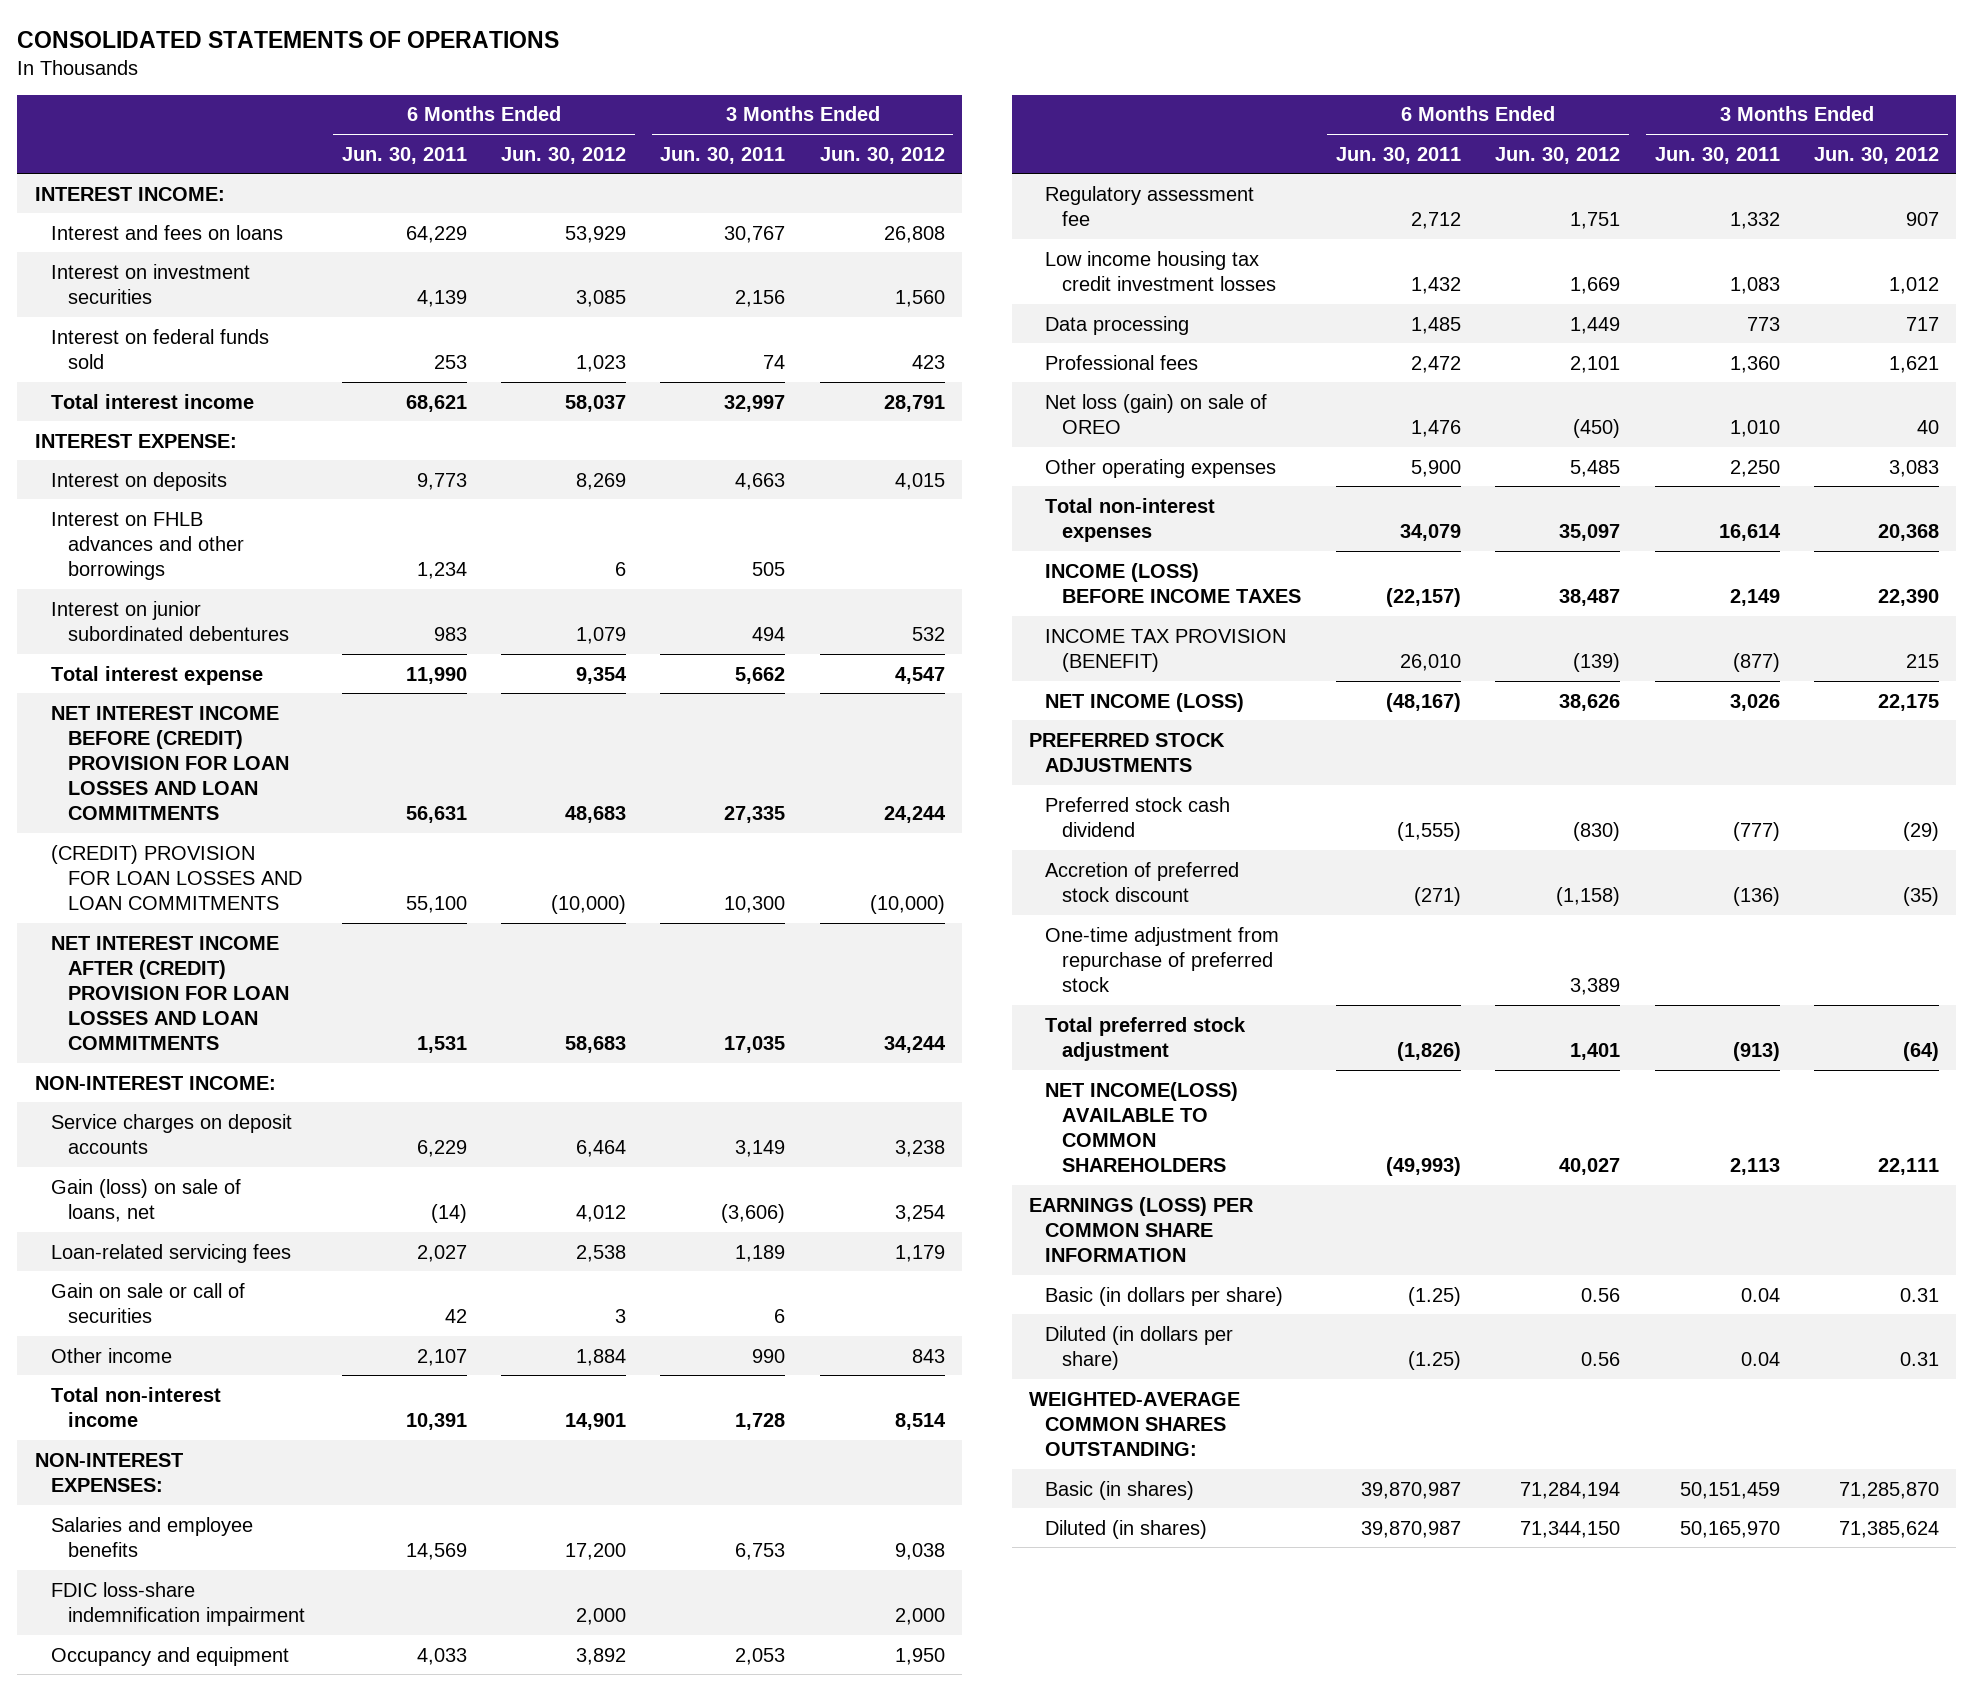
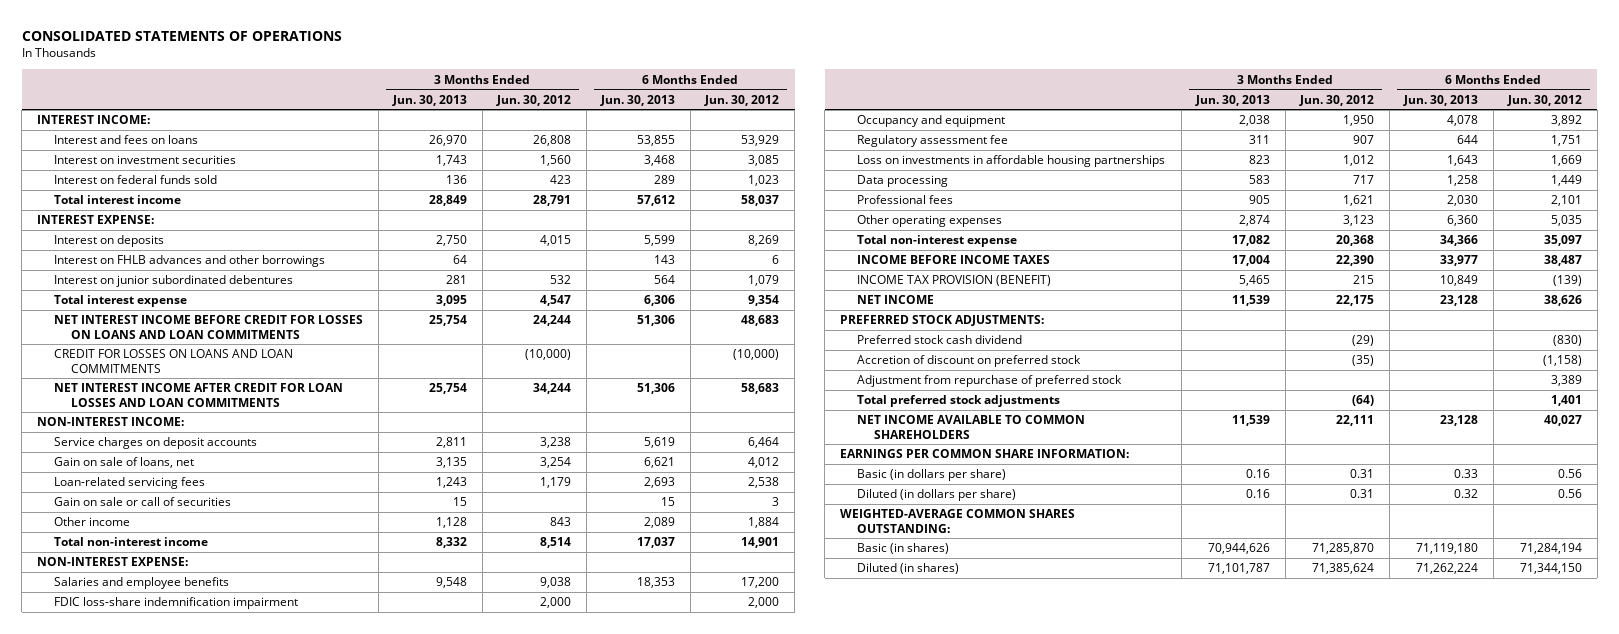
- | 6 Months Ended Jun. 30, 2011 | 6 Months Ended Jun. 30, 2012 | 3 Months Ended Jun. 30, 2011 | 3 Months Ended Jun. 30, 2012
+ | 3 Months Ended Jun. 30, 2013 | 3 Months Ended Jun. 30, 2012 | 6 Months Ended Jun. 30, 2013 | 6 Months Ended Jun. 30, 2012
- NET INTEREST INCOME BEFORE (CREDIT) PROVISION FOR LOAN LOSSES AND LOAN COMMITMENTS | 56,631 | 48,683 | 27,335 | 24,244
- (CREDIT) PROVISION FOR LOAN LOSSES AND LOAN COMMITMENTS | 55,100 | (10,000) | 10,300 | (10,000)
- NET INTEREST INCOME AFTER (CREDIT) PROVISION FOR LOAN LOSSES AND LOAN COMMITMENTS | 1,531 | 58,683 | 17,035 | 34,244
+ NET INTEREST INCOME BEFORE CREDIT FOR LOSSES ON LOANS AND LOAN COMMITMENTS | 25,754 | 24,244 | 51,306 | 48,683
+ CREDIT FOR LOSSES ON LOANS AND LOAN COMMITMENTS | | (10,000) | | (10,000)
+ NET INTEREST INCOME AFTER CREDIT FOR LOAN LOSSES AND LOAN COMMITMENTS | 25,754 | 34,244 | 51,306 | 58,683
- Gain (loss) on sale of loans, net | (14) | 4,012 | (3,606) | 3,254
+ Gain on sale of loans, net | 3,135 | 3,254 | 6,621 | 4,012
- NON-INTEREST EXPENSES:
+ NON-INTEREST EXPENSE:
- Low income housing tax credit investment losses | 1,432 | 1,669 | 1,083 | 1,012
+ Loss on investments in affordable housing partnerships | 823 | 1,012 | 1,643 | 1,669
- Net loss (gain) on sale of OREO | 1,476 | (450) | 1,010 | 40
- Other operating expenses | 5,900 | 5,485 | 2,250 | 3,083
- Total non-interest expenses | 34,079 | 35,097 | 16,614 | 20,368
- INCOME (LOSS) BEFORE INCOME TAXES | (22,157) | 38,487 | 2,149 | 22,390
+ Other operating expenses | 2,874 | 3,123 | 6,360 | 5,035
+ Total non-interest expense | 17,082 | 20,368 | 34,366 | 35,097
+ INCOME BEFORE INCOME TAXES | 17,004 | 22,390 | 33,977 | 38,487
- NET INCOME (LOSS) | (48,167) | 38,626 | 3,026 | 22,175
- PREFERRED STOCK ADJUSTMENTS
+ NET INCOME | 11,539 | 22,175 | 23,128 | 38,626
+ PREFERRED STOCK ADJUSTMENTS:
- Accretion of preferred stock discount | (271) | (1,158) | (136) | (35)
- One-time adjustment from repurchase of preferred stock | | 3,389 | |
- Total preferred stock adjustment | (1,826) | 1,401 | (913) | (64)
- NET INCOME(LOSS) AVAILABLE TO COMMON SHAREHOLDERS | (49,993) | 40,027 | 2,113 | 22,111
- EARNINGS (LOSS) PER COMMON SHARE INFORMATION
+ Accretion of discount on preferred stock | | (35) | | (1,158)
+ Adjustment from repurchase of preferred stock | | | | 3,389
+ Total preferred stock adjustments | | (64) | | 1,401
+ NET INCOME AVAILABLE TO COMMON SHAREHOLDERS | 11,539 | 22,111 | 23,128 | 40,027
+ EARNINGS PER COMMON SHARE INFORMATION:

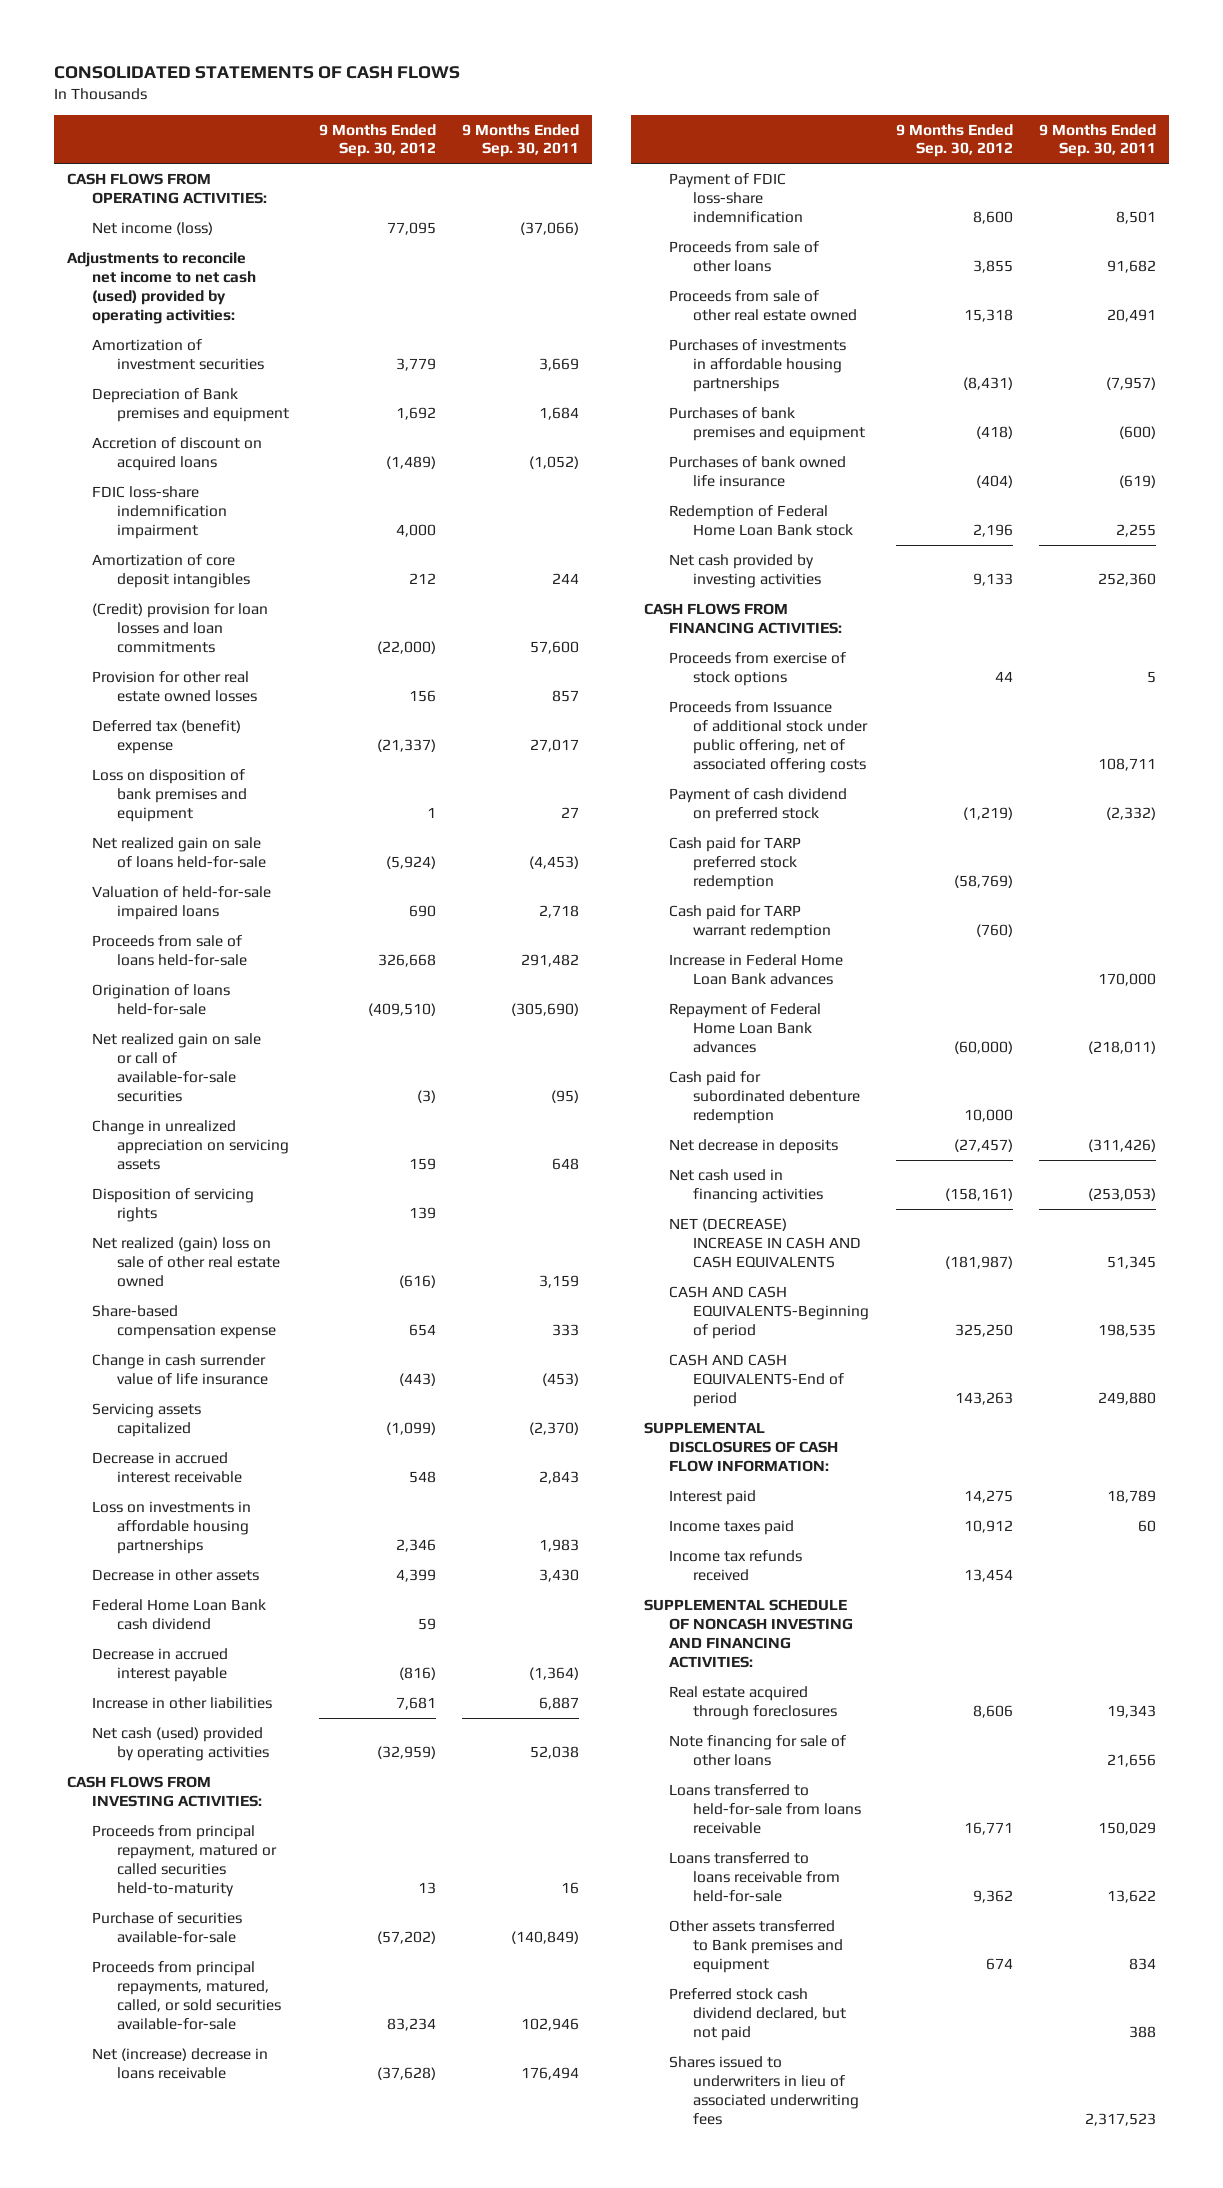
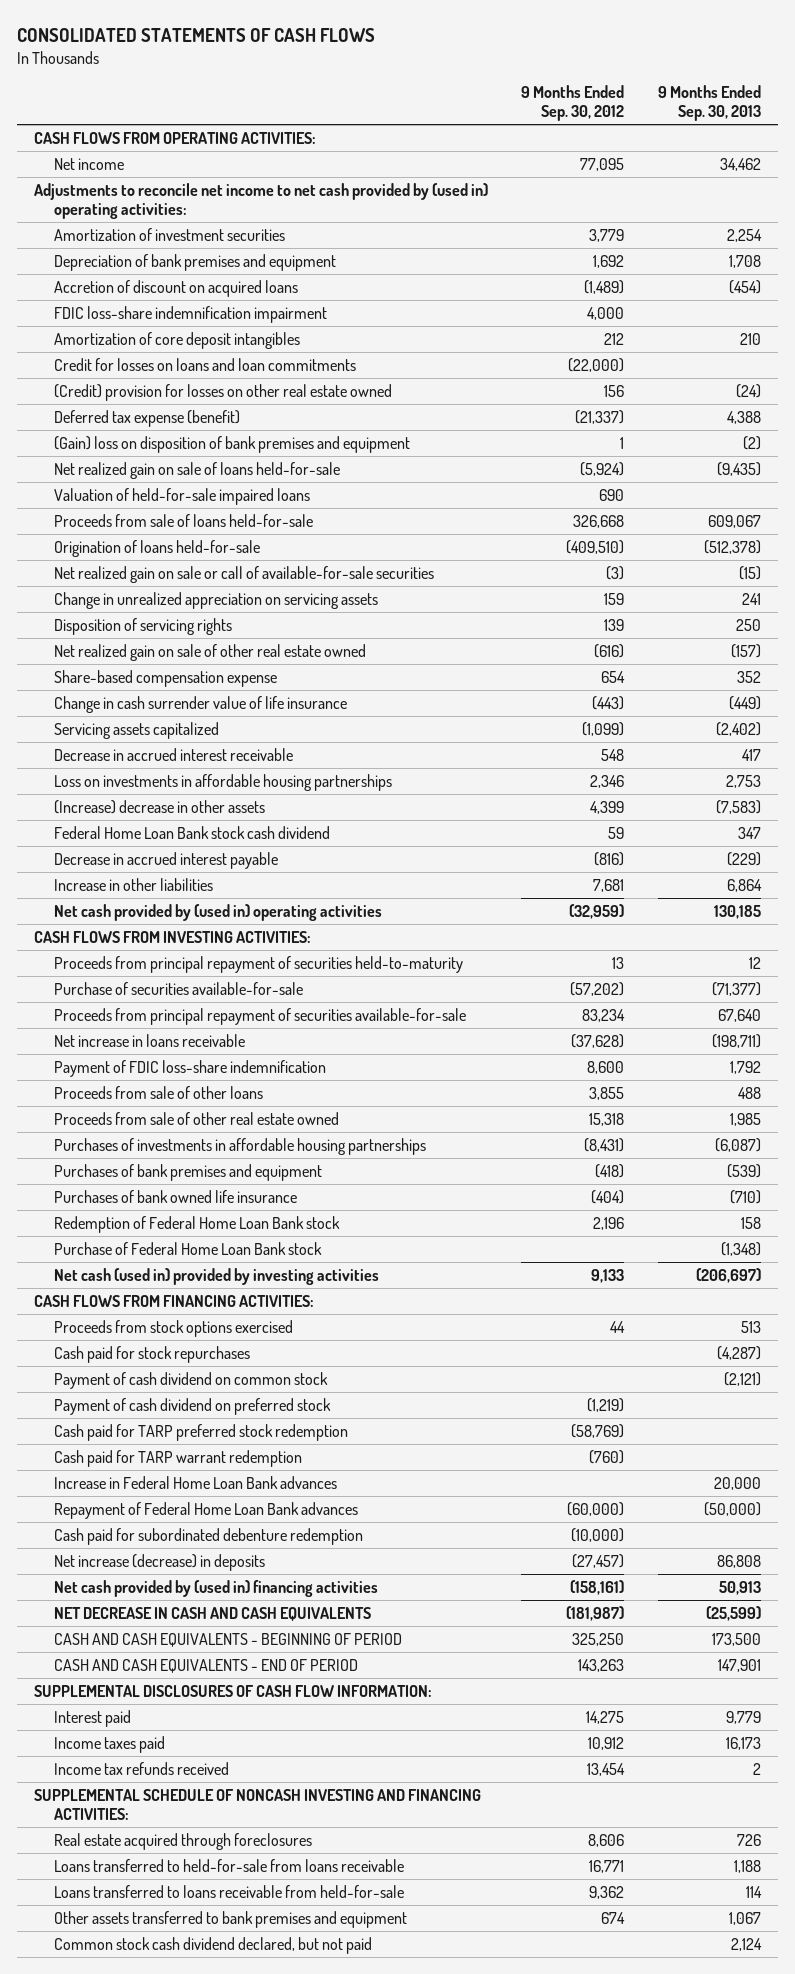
- | 9 Months Ended Sep. 30, 2012 | 9 Months Ended Sep. 30, 2011
+ | 9 Months Ended Sep. 30, 2012 | 9 Months Ended Sep. 30, 2013
- Net income (loss) | 77,095 | (37,066)
- Adjustments to reconcile net income to net cash (used) provided by operating activities:
+ Net income | 77,095 | 34,462
+ Adjustments to reconcile net income to net cash provided by (used in) operating activities:
- Depreciation of Bank premises and equipment | 1,692 | 1,684
+ Depreciation of bank premises and equipment | 1,692 | 1,708
- (Credit) provision for loan losses and loan commitments | (22,000) | 57,600
- Provision for other real estate owned losses | 156 | 857
- Deferred tax (benefit) expense | (21,337) | 27,017
- Loss on disposition of bank premises and equipment | 1 | 27
+ Credit for losses on loans and loan commitments | (22,000) |
+ (Credit) provision for losses on other real estate owned | 156 | (24)
+ Deferred tax expense (benefit) | (21,337) | 4,388
+ (Gain) loss on disposition of bank premises and equipment | 1 | (2)
- Net realized (gain) loss on sale of other real estate owned | (616) | 3,159
+ Net realized gain on sale of other real estate owned | (616) | (157)
- Decrease in other assets | 4,399 | 3,430
- Federal Home Loan Bank cash dividend | 59 |
+ (Increase) decrease in other assets | 4,399 | (7,583)
+ Federal Home Loan Bank stock cash dividend | 59 | 347
- Net cash (used) provided by operating activities | (32,959) | 52,038
+ Net cash provided by (used in) operating activities | (32,959) | 130,185
- Proceeds from principal repayment, matured or called securities held-to-maturity | 13 | 16
+ Proceeds from principal repayment of securities held-to-maturity | 13 | 12
- Proceeds from principal repayments, matured, called, or sold securities available-for-sale | 83,234 | 102,946
- Net (increase) decrease in loans receivable | (37,628) | 176,494
+ Proceeds from principal repayment of securities available-for-sale | 83,234 | 67,640
+ Net increase in loans receivable | (37,628) | (198,711)
- Net cash provided by investing activities | 9,133 | 252,360
+ Purchase of Federal Home Loan Bank stock | | (1,348)
+ Net cash (used in) provided by investing activities | 9,133 | (206,697)
- Proceeds from exercise of stock options | 44 | 5
- Proceeds from Issuance of additional stock under public offering, net of associated offering costs | | 108,711
+ Proceeds from stock options exercised | 44 | 513
+ Cash paid for stock repurchases | | (4,287)
+ Payment of cash dividend on common stock | | (2,121)
- Cash paid for subordinated debenture redemption | 10,000 |
- Net decrease in deposits | (27,457) | (311,426)
- Net cash used in financing activities | (158,161) | (253,053)
- NET (DECREASE) INCREASE IN CASH AND CASH EQUIVALENTS | (181,987) | 51,345
- CASH AND CASH EQUIVALENTS-Beginning of period | 325,250 | 198,535
- CASH AND CASH EQUIVALENTS-End of period | 143,263 | 249,880
+ Cash paid for subordinated debenture redemption | (10,000) |
+ Net increase (decrease) in deposits | (27,457) | 86,808
+ Net cash provided by (used in) financing activities | (158,161) | 50,913
+ NET DECREASE IN CASH AND CASH EQUIVALENTS | (181,987) | (25,599)
+ CASH AND CASH EQUIVALENTS - BEGINNING OF PERIOD | 325,250 | 173,500
+ CASH AND CASH EQUIVALENTS - END OF PERIOD | 143,263 | 147,901
- Note financing for sale of other loans | | 21,656
- Other assets transferred to Bank premises and equipment | 674 | 834
- Preferred stock cash dividend declared, but not paid | | 388
- Shares issued to underwriters in lieu of associated underwriting fees | | 2,317,523
+ Other assets transferred to bank premises and equipment | 674 | 1,067
+ Common stock cash dividend declared, but not paid | | 2,124

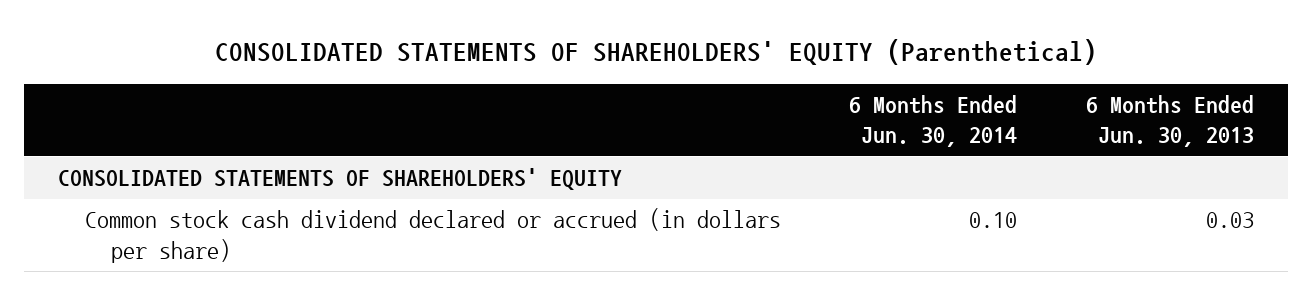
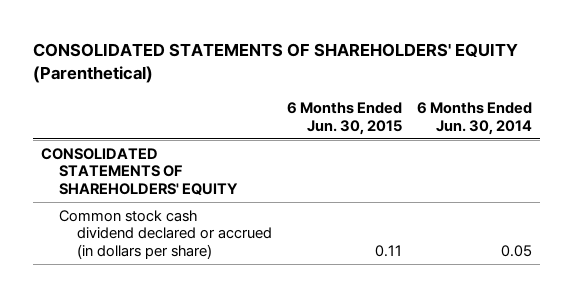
- | 6 Months Ended Jun. 30, 2014 | 6 Months Ended Jun. 30, 2013
+ | 6 Months Ended Jun. 30, 2015 | 6 Months Ended Jun. 30, 2014
- Common stock cash dividend declared or accrued (in dollars per share) | 0.10 | 0.03
+ Common stock cash dividend declared or accrued (in dollars per share) | 0.11 | 0.05

